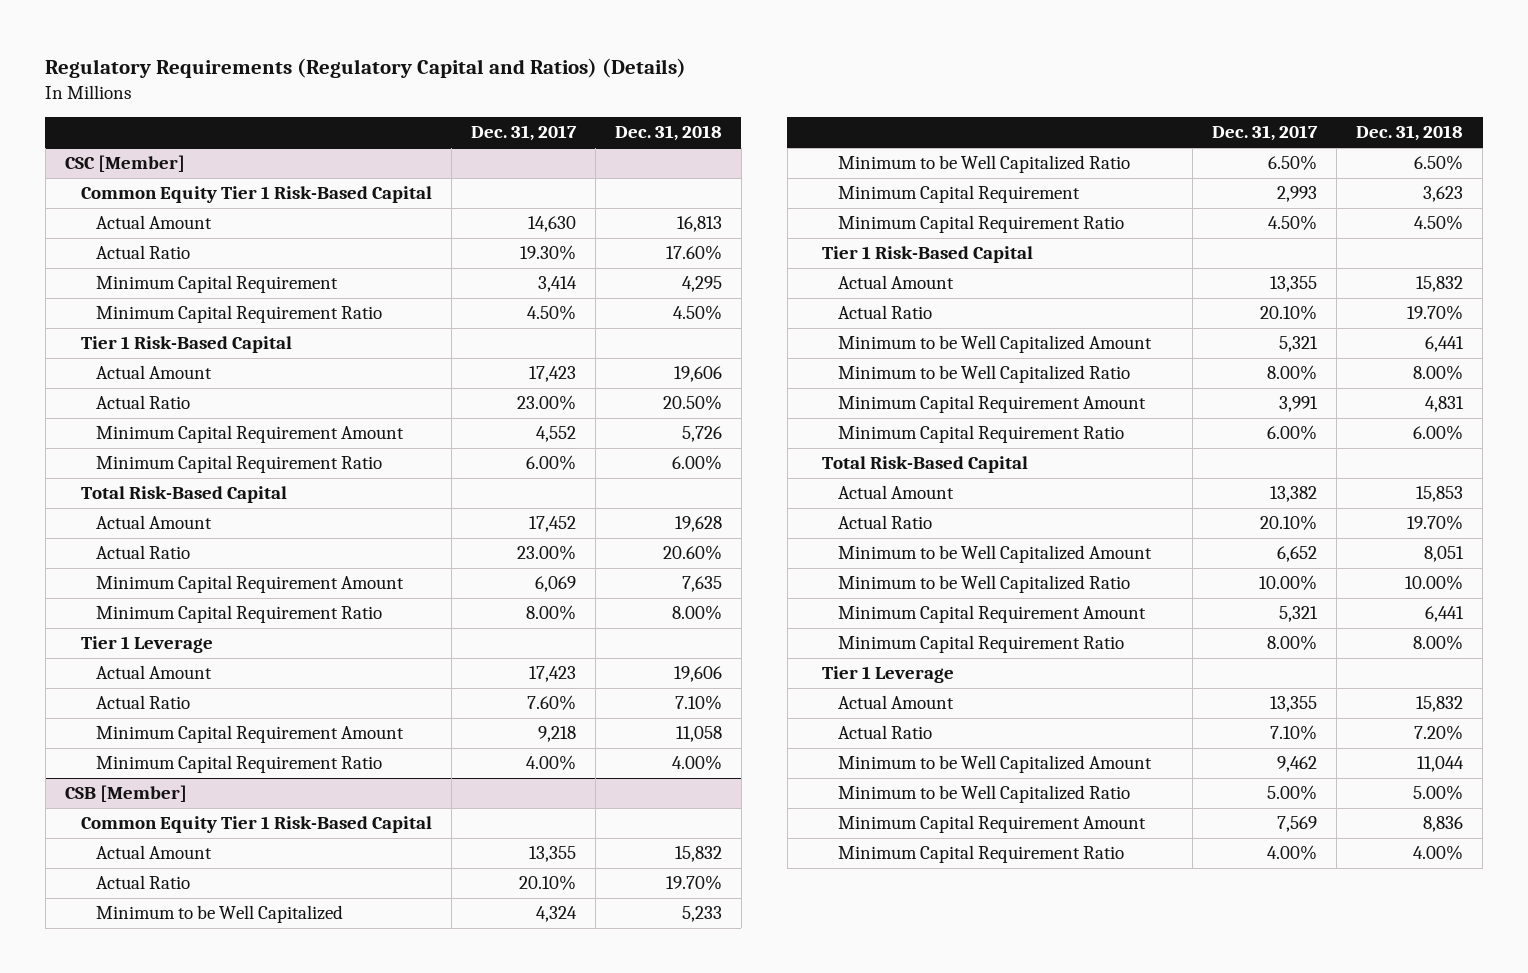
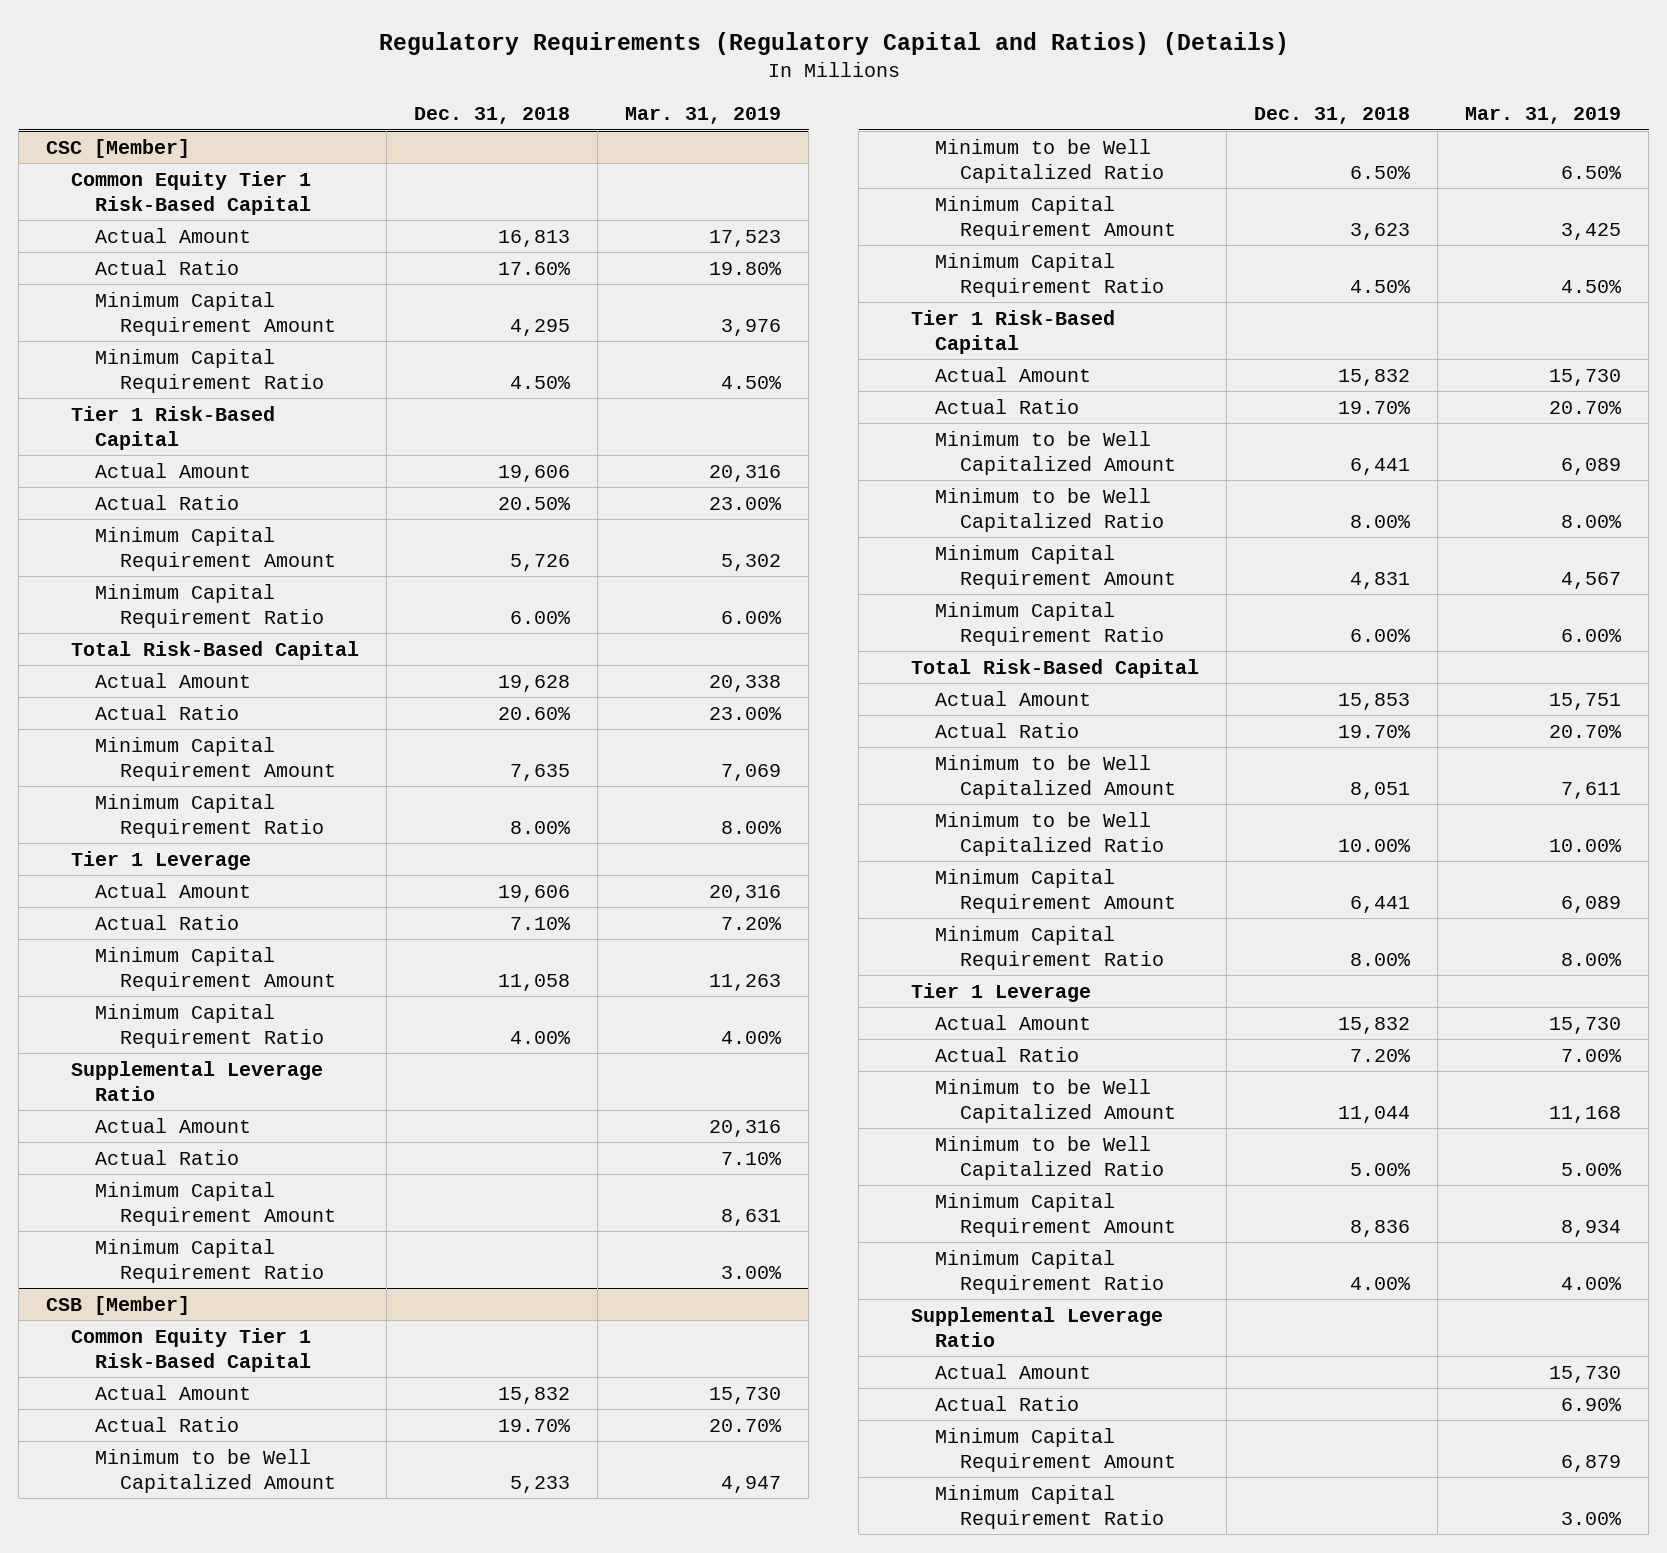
- | Dec. 31, 2017 | Dec. 31, 2018
+ | Dec. 31, 2018 | Mar. 31, 2019
@ CSC [Member]
- Minimum Capital Requirement | 3,414 | 4,295
+ Minimum Capital Requirement Amount | 4,295 | 3,976
+ Supplemental Leverage Ratio
+ Actual Amount | | 20,316
+ Actual Ratio | | 7.10%
+ Minimum Capital Requirement Amount | | 8,631
+ Minimum Capital Requirement Ratio | | 3.00%
@ CSB [Member]
- Minimum to be Well Capitalized | 4,324 | 5,233
+ Minimum to be Well Capitalized Amount | 5,233 | 4,947
- Minimum Capital Requirement | 2,993 | 3,623
+ Minimum Capital Requirement Amount | 3,623 | 3,425
+ Supplemental Leverage Ratio
+ Actual Amount | | 15,730
+ Actual Ratio | | 6.90%
+ Minimum Capital Requirement Amount | | 6,879
+ Minimum Capital Requirement Ratio | | 3.00%

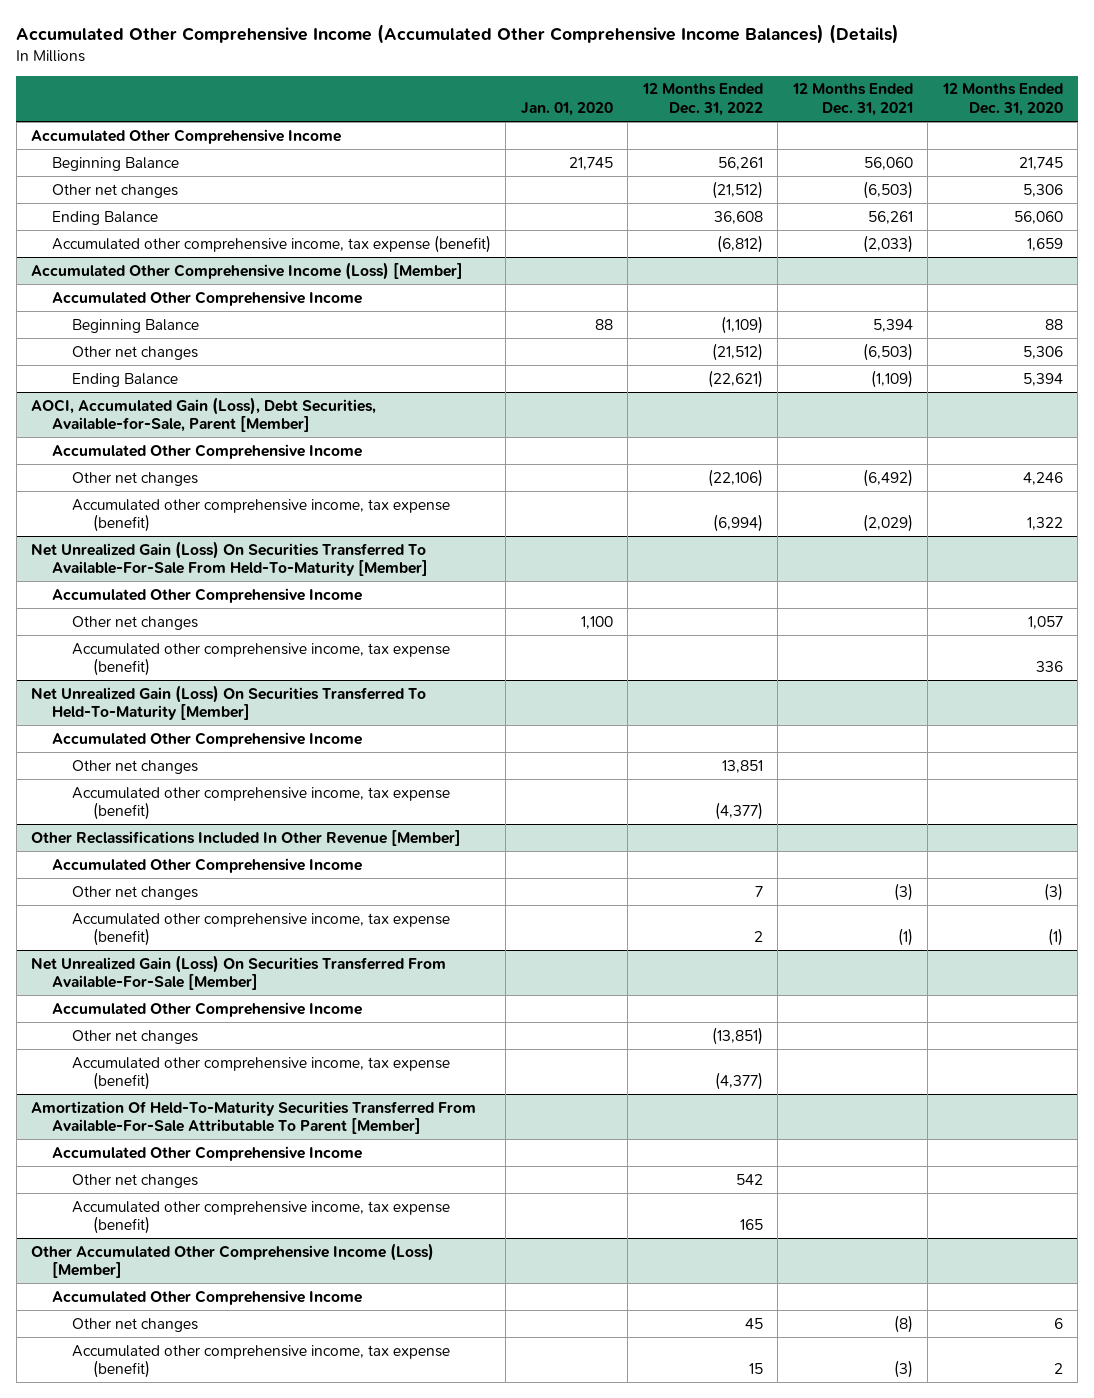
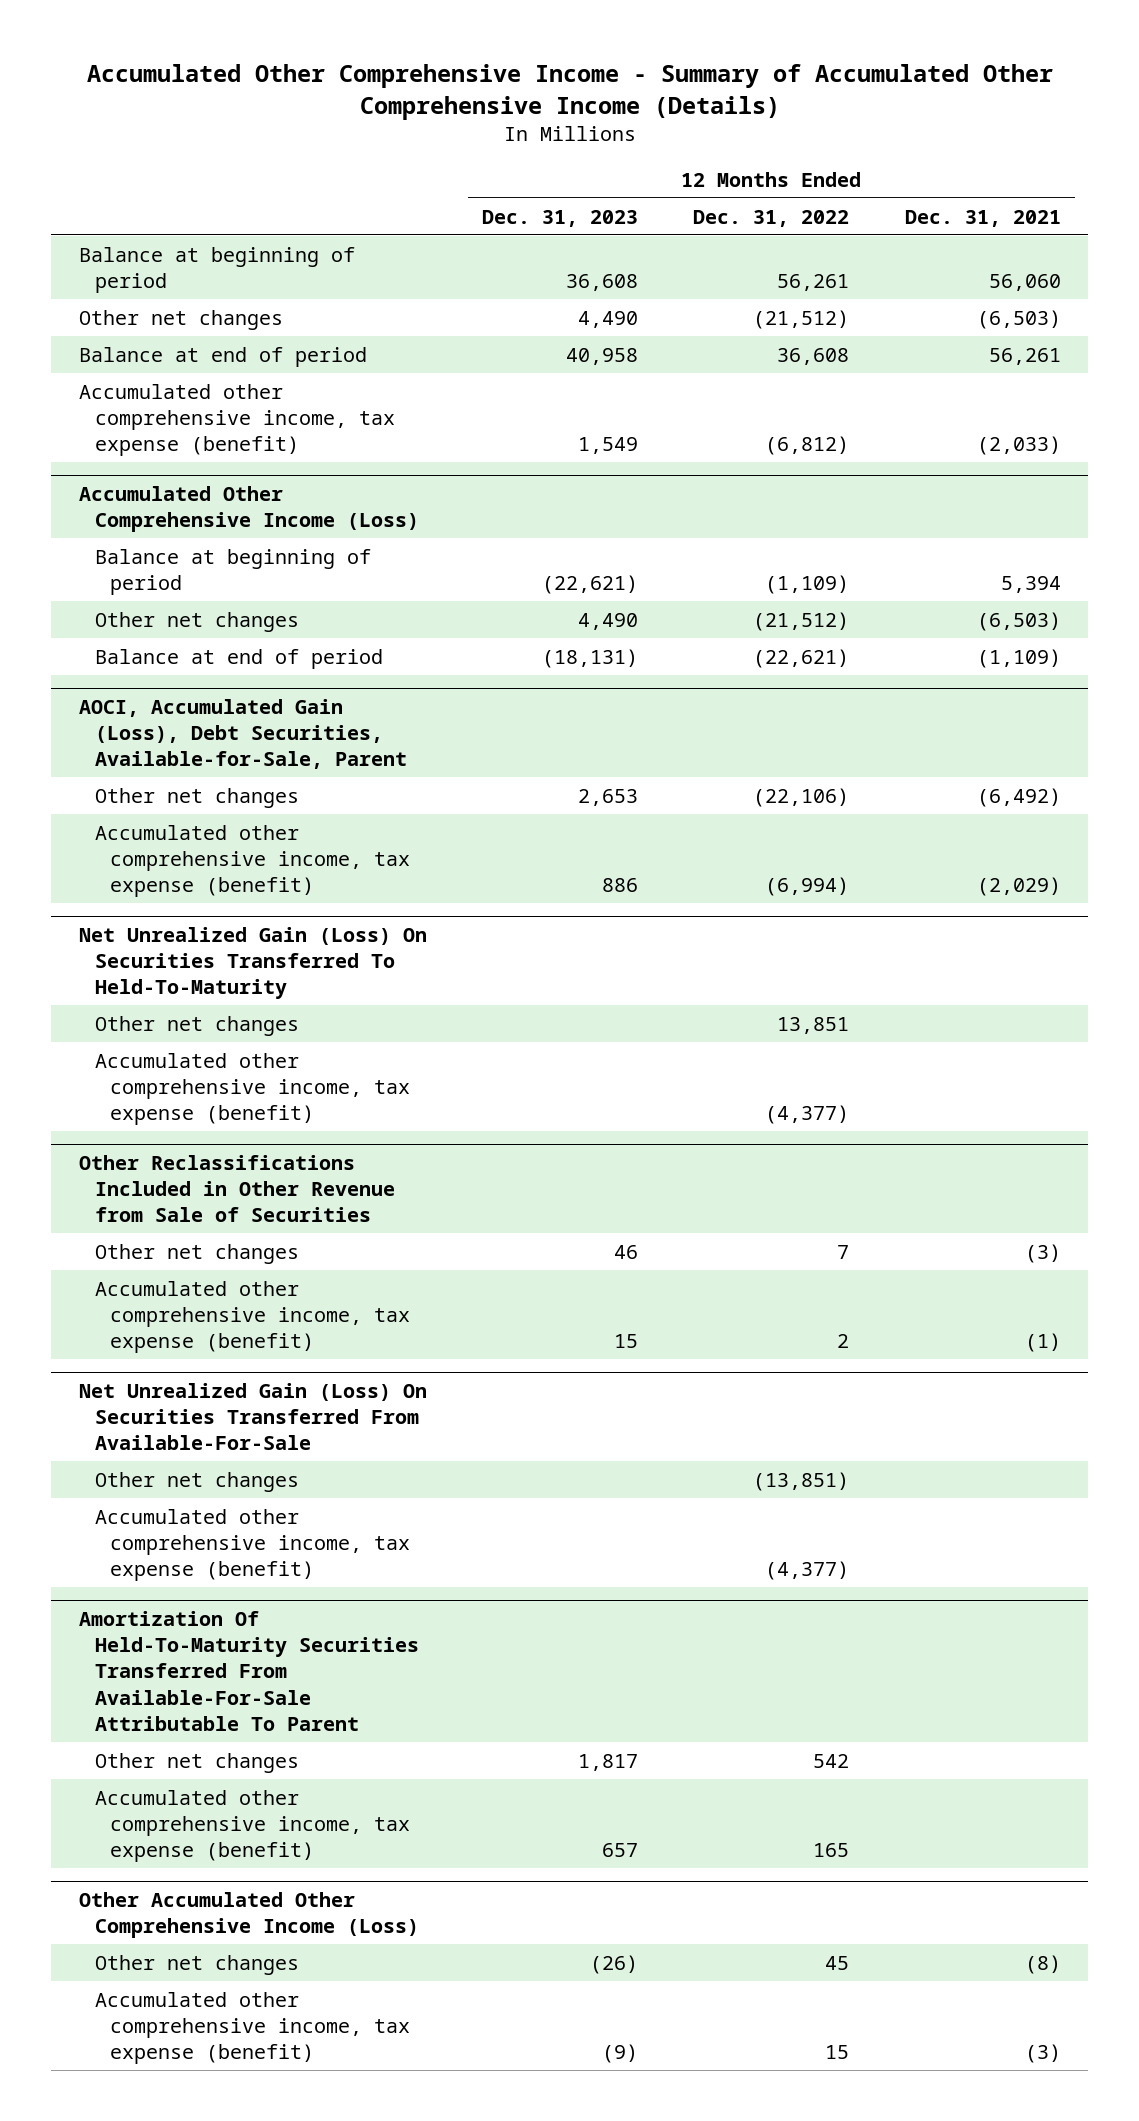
- Accumulated Other Comprehensive Income (Accumulated Other Comprehensive Income Balances) (Details)
+ Accumulated Other Comprehensive Income - Summary of Accumulated Other Comprehensive Income (Details)
- | Jan. 01, 2020 | 12 Months Ended Dec. 31, 2022 | 12 Months Ended Dec. 31, 2021 | 12 Months Ended Dec. 31, 2020
+ | 12 Months Ended Dec. 31, 2023 | 12 Months Ended Dec. 31, 2022 | 12 Months Ended Dec. 31, 2021
- Accumulated Other Comprehensive Income
- Beginning Balance | 21,745 | 56,261 | 56,060 | 21,745
+ Balance at beginning of period | 36,608 | 56,261 | 56,060
- Ending Balance | | 36,608 | 56,261 | 56,060
+ Balance at end of period | 40,958 | 36,608 | 56,261
- Accumulated Other Comprehensive Income (Loss) [Member]
- Accumulated Other Comprehensive Income
- Beginning Balance | 88 | (1,109) | 5,394 | 88
+ Accumulated Other Comprehensive Income (Loss)
+ Balance at beginning of period | (22,621) | (1,109) | 5,394
- Ending Balance | | (22,621) | (1,109) | 5,394
- AOCI, Accumulated Gain (Loss), Debt Securities, Available-for-Sale, Parent [Member]
- Accumulated Other Comprehensive Income
+ Balance at end of period | (18,131) | (22,621) | (1,109)
+ AOCI, Accumulated Gain (Loss), Debt Securities, Available-for-Sale, Parent
- Net Unrealized Gain (Loss) On Securities Transferred To Available-For-Sale From Held-To-Maturity [Member]
- Accumulated Other Comprehensive Income
- Other net changes | 1,100 | | | 1,057
- Accumulated other comprehensive income, tax expense (benefit) | | | | 336
- Net Unrealized Gain (Loss) On Securities Transferred To Held-To-Maturity [Member]
- Accumulated Other Comprehensive Income
+ Net Unrealized Gain (Loss) On Securities Transferred To Held-To-Maturity
- Other Reclassifications Included In Other Revenue [Member]
- Accumulated Other Comprehensive Income
+ Other Reclassifications Included in Other Revenue from Sale of Securities
- Net Unrealized Gain (Loss) On Securities Transferred From Available-For-Sale [Member]
- Accumulated Other Comprehensive Income
+ Net Unrealized Gain (Loss) On Securities Transferred From Available-For-Sale
- Amortization Of Held-To-Maturity Securities Transferred From Available-For-Sale Attributable To Parent [Member]
- Accumulated Other Comprehensive Income
+ Amortization Of Held-To-Maturity Securities Transferred From Available-For-Sale Attributable To Parent
- Other Accumulated Other Comprehensive Income (Loss) [Member]
- Accumulated Other Comprehensive Income
+ Other Accumulated Other Comprehensive Income (Loss)

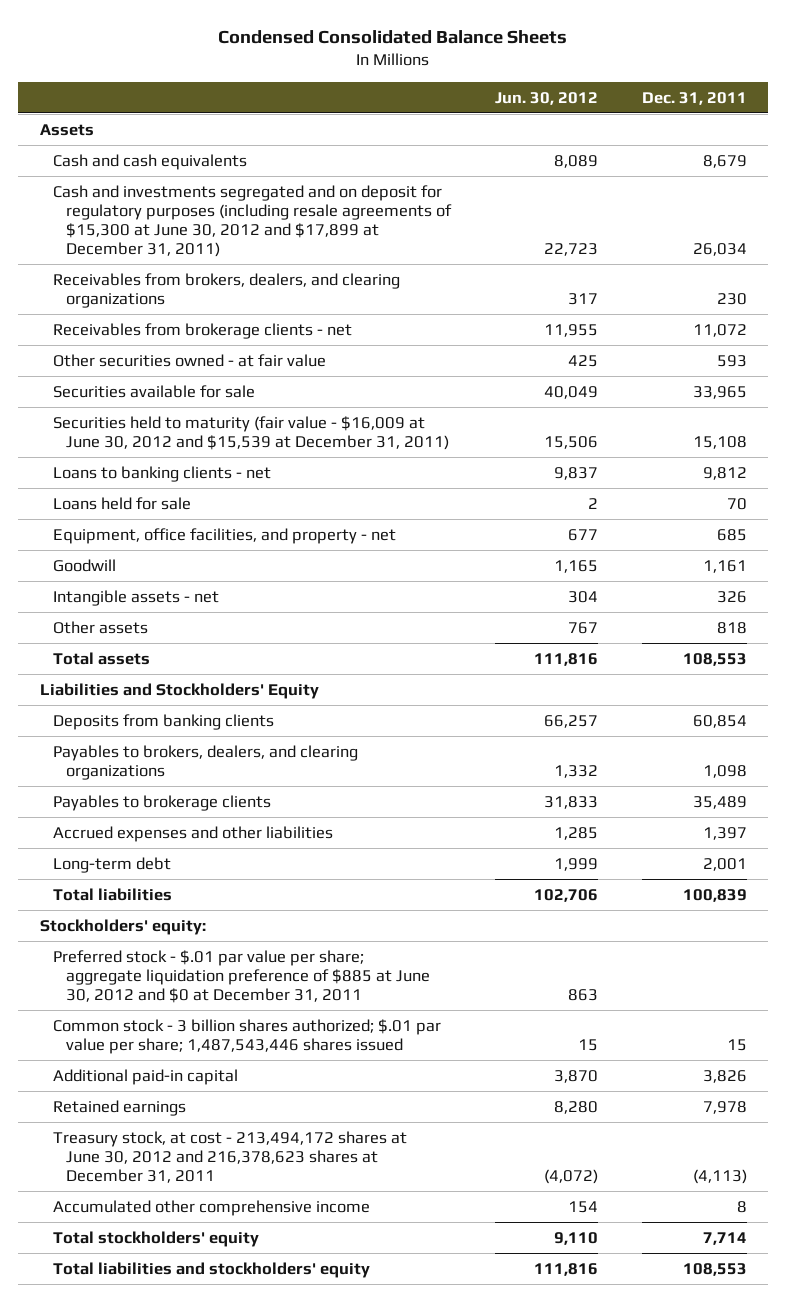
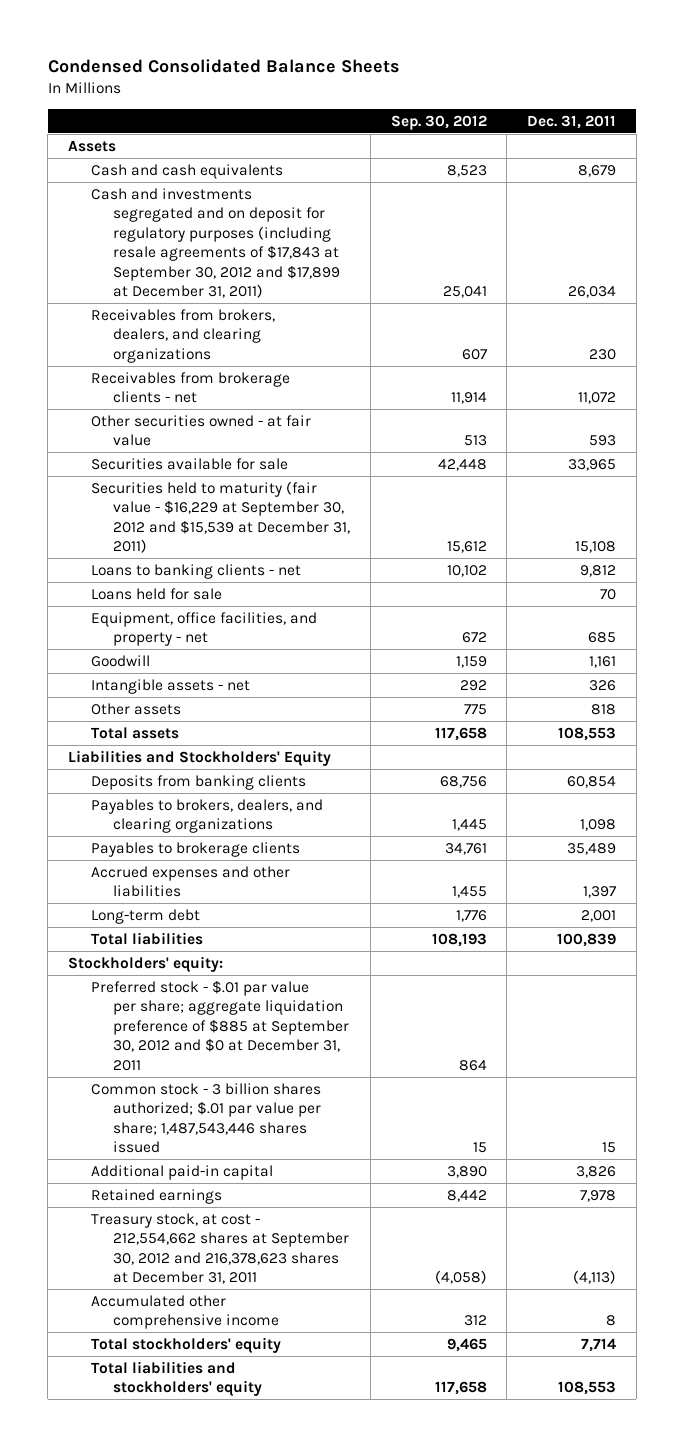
- | Jun. 30, 2012 | Dec. 31, 2011
+ | Sep. 30, 2012 | Dec. 31, 2011
- Cash and investments segregated and on deposit for regulatory purposes (including resale agreements of $15,300 at June 30, 2012 and $17,899 at December 31, 2011) | 22,723 | 26,034
+ Cash and investments segregated and on deposit for regulatory purposes (including resale agreements of $17,843 at September 30, 2012 and $17,899 at December 31, 2011) | 25,041 | 26,034
- Securities held to maturity (fair value - $16,009 at June 30, 2012 and $15,539 at December 31, 2011) | 15,506 | 15,108
+ Securities held to maturity (fair value - $16,229 at September 30, 2012 and $15,539 at December 31, 2011) | 15,612 | 15,108
- Preferred stock - $.01 par value per share; aggregate liquidation preference of $885 at June 30, 2012 and $0 at December 31, 2011 | 863 |
+ Preferred stock - $.01 par value per share; aggregate liquidation preference of $885 at September 30, 2012 and $0 at December 31, 2011 | 864 |
- Treasury stock, at cost - 213,494,172 shares at June 30, 2012 and 216,378,623 shares at December 31, 2011 | (4,072) | (4,113)
+ Treasury stock, at cost - 212,554,662 shares at September 30, 2012 and 216,378,623 shares at December 31, 2011 | (4,058) | (4,113)

